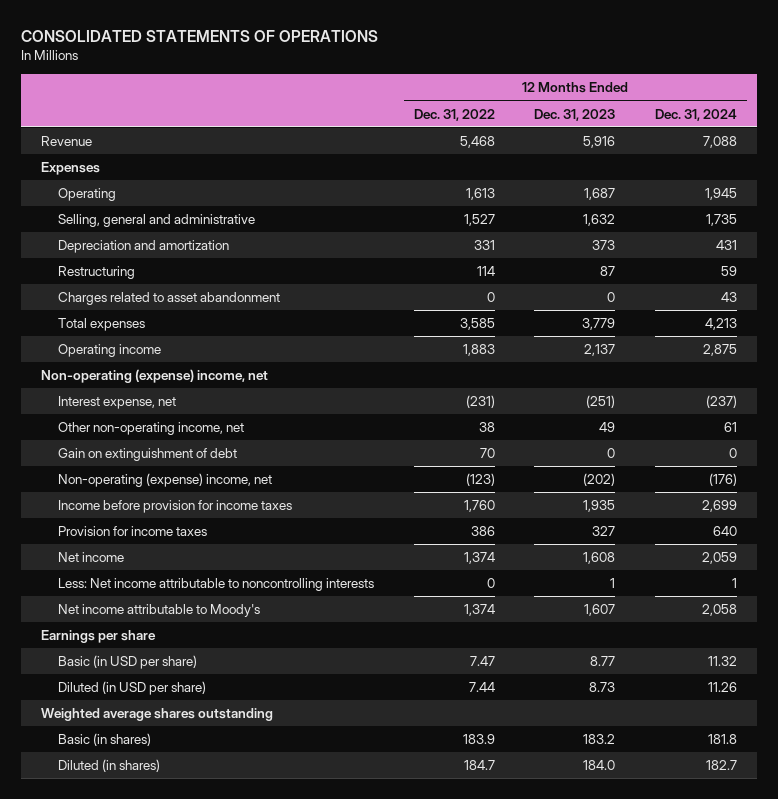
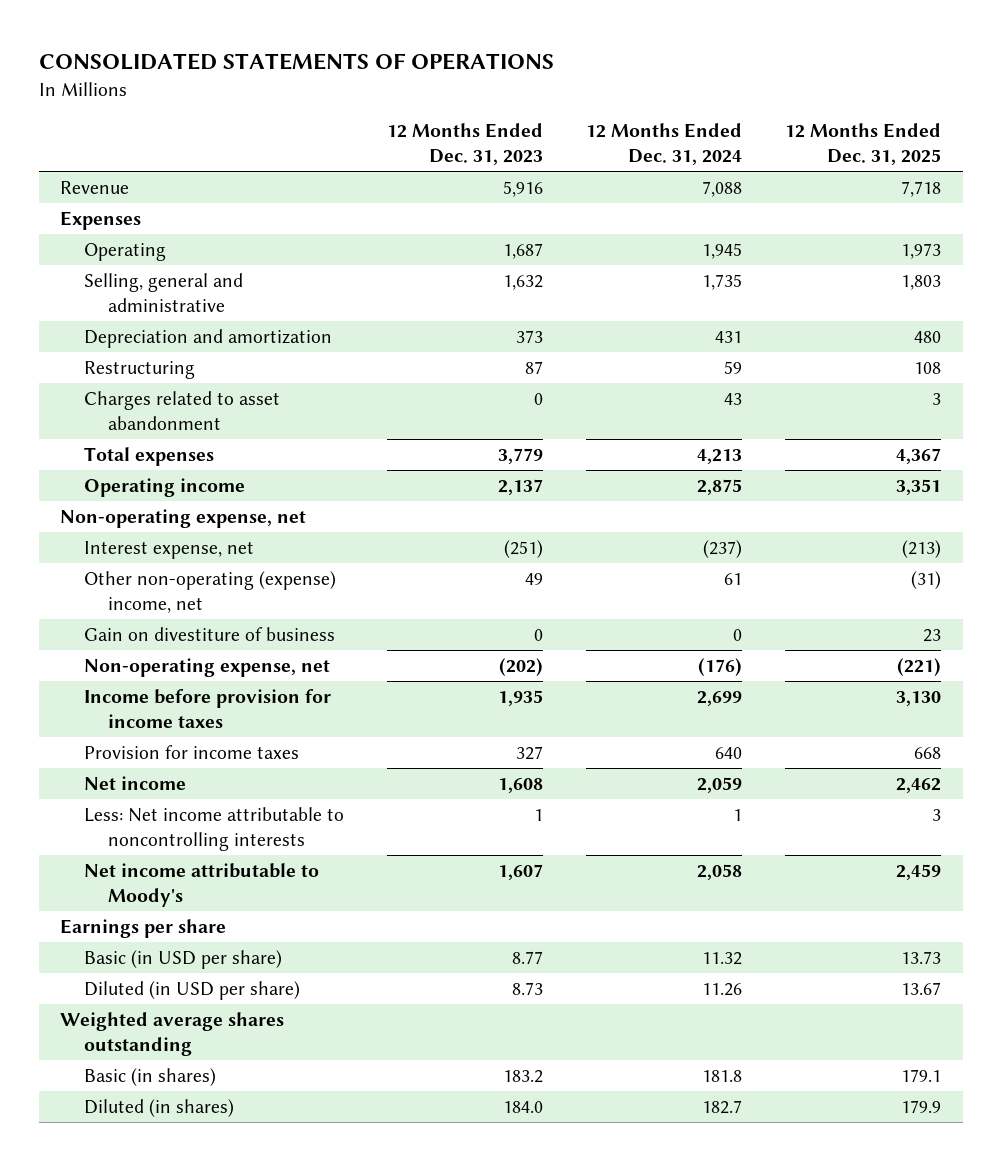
- | 12 Months Ended Dec. 31, 2022 | 12 Months Ended Dec. 31, 2023 | 12 Months Ended Dec. 31, 2024
+ | 12 Months Ended Dec. 31, 2023 | 12 Months Ended Dec. 31, 2024 | 12 Months Ended Dec. 31, 2025
- Non-operating (expense) income, net
+ Non-operating expense, net
- Other non-operating income, net | 38 | 49 | 61
- Gain on extinguishment of debt | 70 | 0 | 0
- Non-operating (expense) income, net | (123) | (202) | (176)
+ Other non-operating (expense) income, net | 49 | 61 | (31)
+ Gain on divestiture of business | 0 | 0 | 23
+ Non-operating expense, net | (202) | (176) | (221)

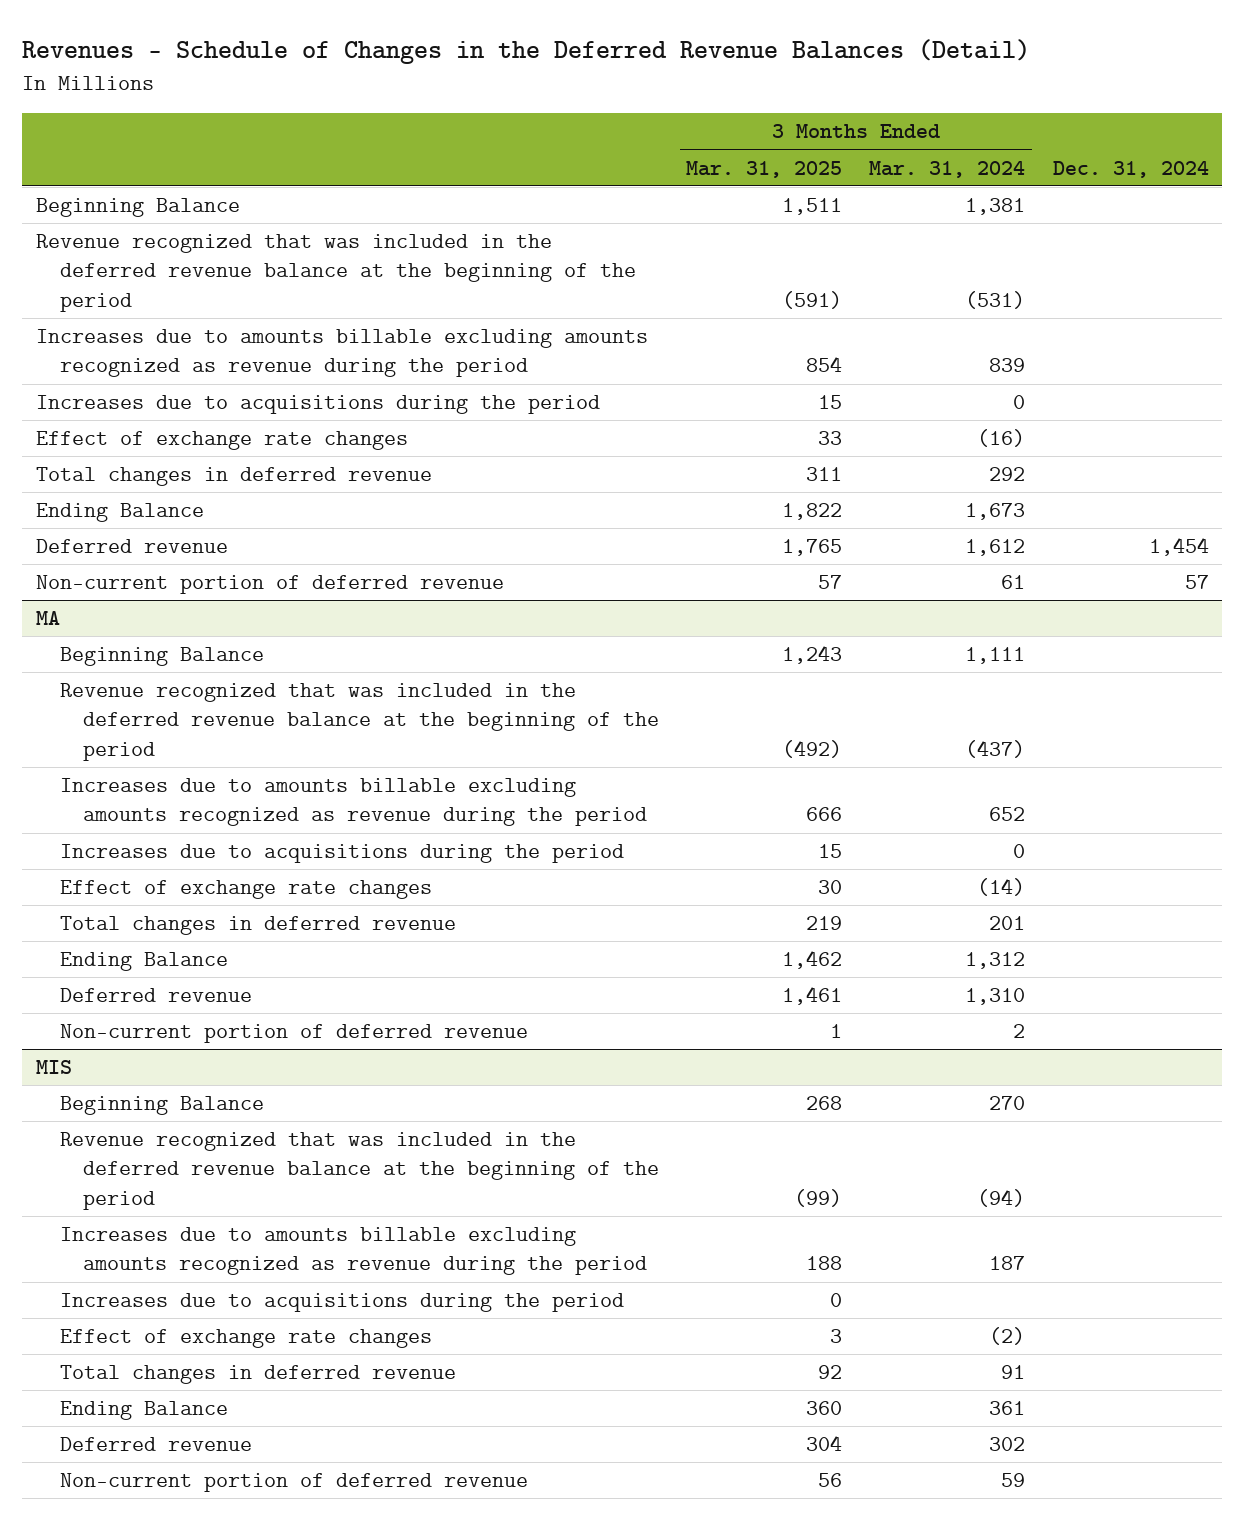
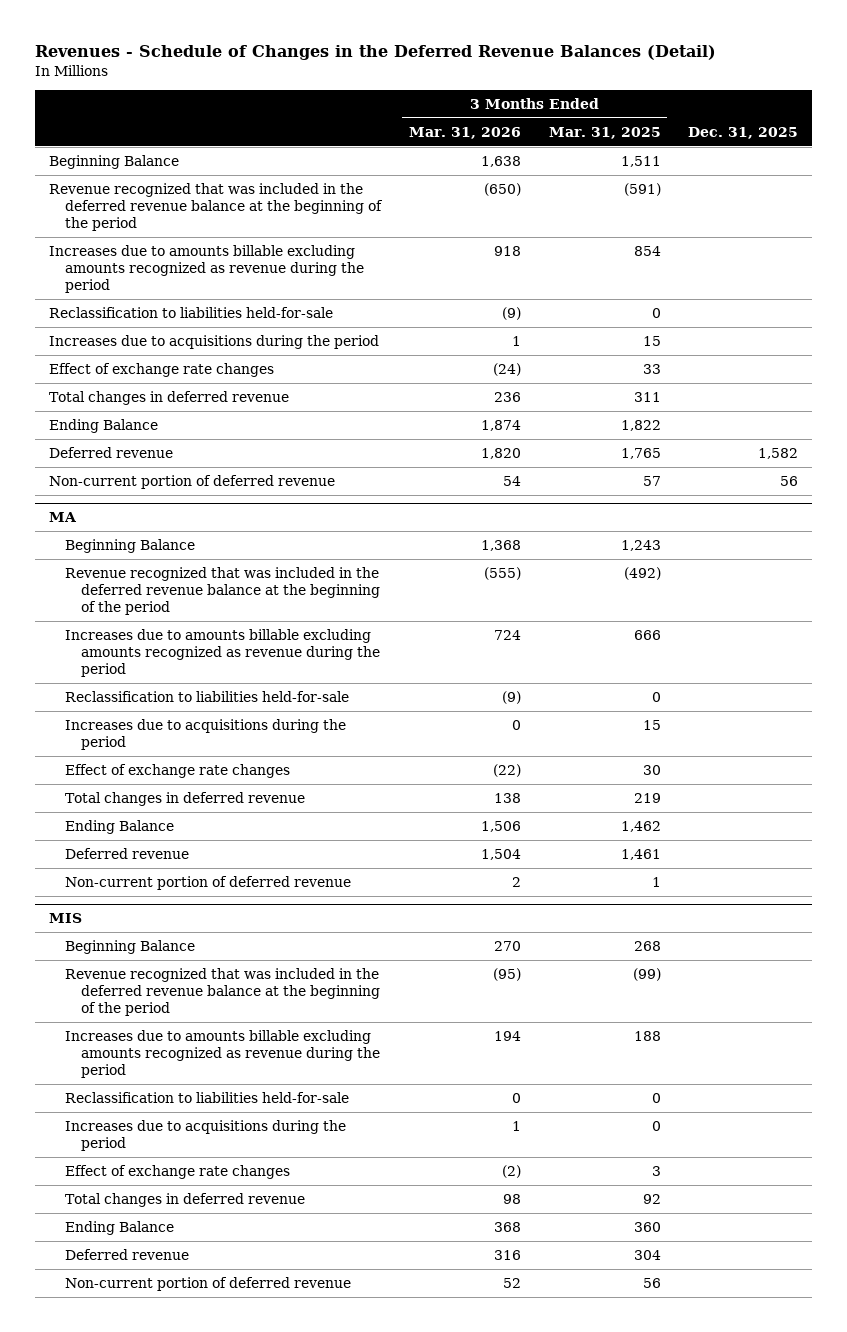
- | 3 Months Ended Mar. 31, 2025 | 3 Months Ended Mar. 31, 2024 | Dec. 31, 2024
+ | 3 Months Ended Mar. 31, 2026 | 3 Months Ended Mar. 31, 2025 | Dec. 31, 2025
+ Reclassification to liabilities held-for-sale | (9) | 0 |
@ MA
+ Reclassification to liabilities held-for-sale | (9) | 0 |
@ MIS
+ Reclassification to liabilities held-for-sale | 0 | 0 |

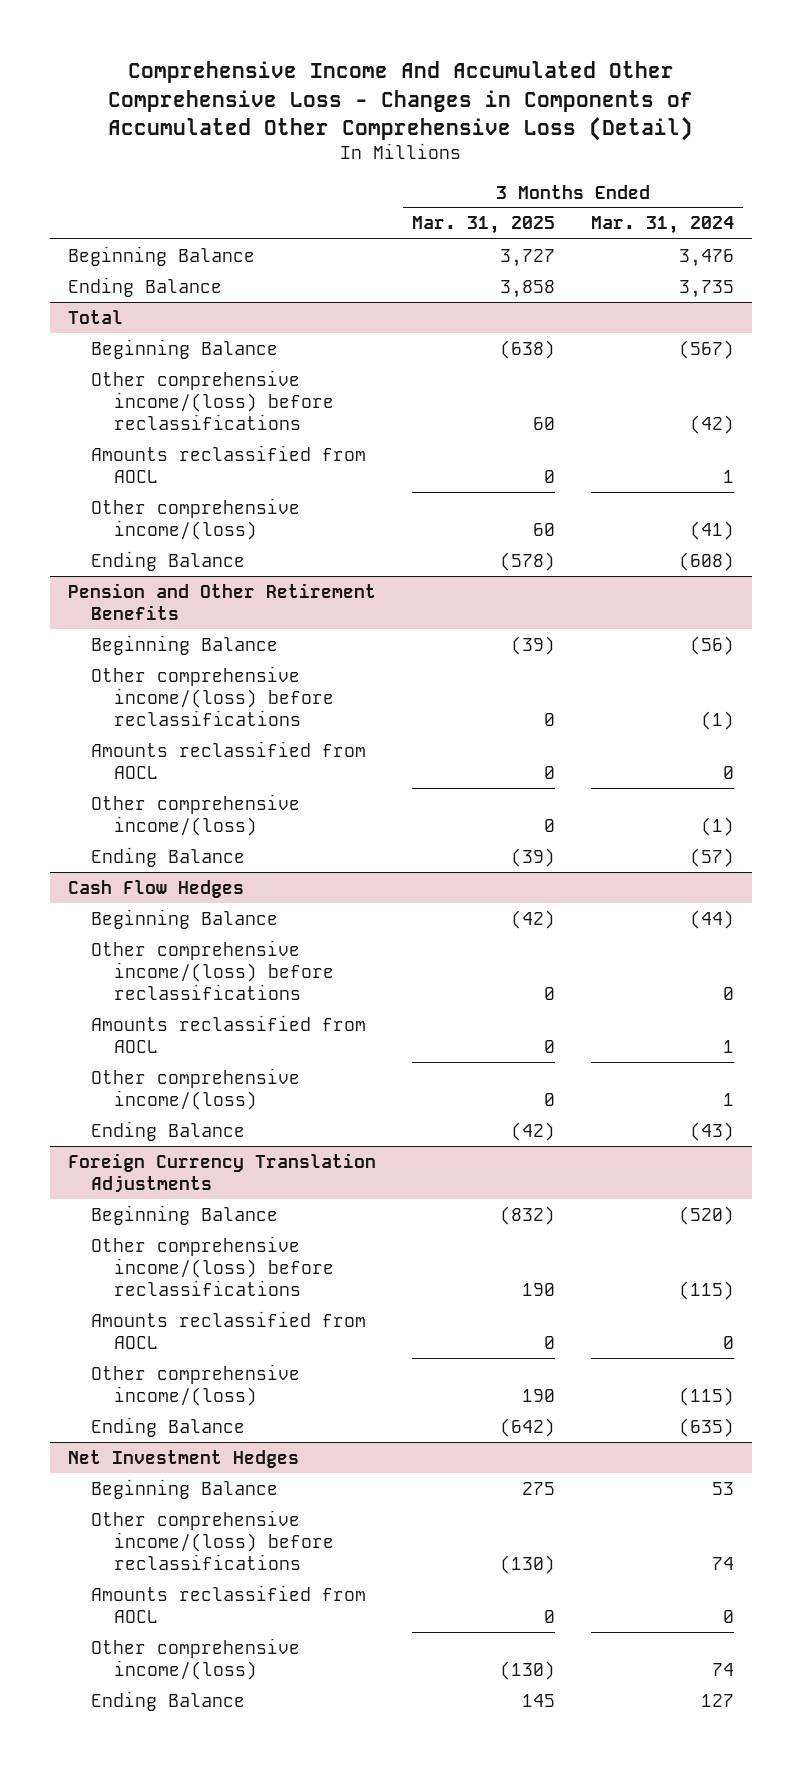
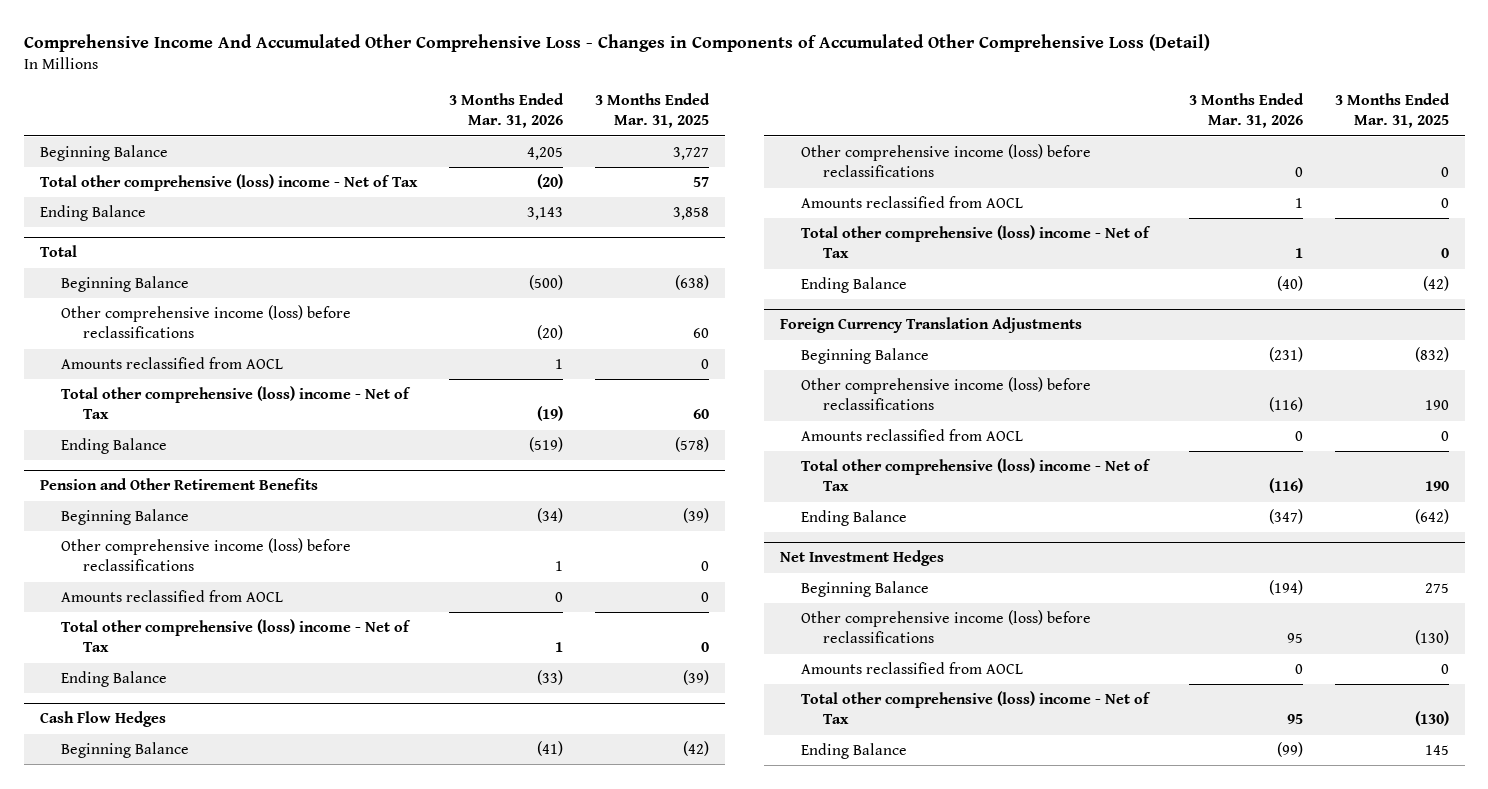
- | 3 Months Ended Mar. 31, 2025 | 3 Months Ended Mar. 31, 2024
+ | 3 Months Ended Mar. 31, 2026 | 3 Months Ended Mar. 31, 2025
+ Total other comprehensive (loss) income - Net of Tax | (20) | 57
@ Total
- Other comprehensive income/(loss) before reclassifications | 60 | (42)
+ Other comprehensive income (loss) before reclassifications | (20) | 60
- Other comprehensive income/(loss) | 60 | (41)
+ Total other comprehensive (loss) income - Net of Tax | (19) | 60
@ Pension and Other Retirement Benefits
- Other comprehensive income/(loss) before reclassifications | 0 | (1)
+ Other comprehensive income (loss) before reclassifications | 1 | 0
- Other comprehensive income/(loss) | 0 | (1)
+ Total other comprehensive (loss) income - Net of Tax | 1 | 0
@ Cash Flow Hedges
- Other comprehensive income/(loss) before reclassifications | 0 | 0
+ Other comprehensive income (loss) before reclassifications | 0 | 0
- Other comprehensive income/(loss) | 0 | 1
+ Total other comprehensive (loss) income - Net of Tax | 1 | 0
@ Foreign Currency Translation Adjustments
- Other comprehensive income/(loss) before reclassifications | 190 | (115)
+ Other comprehensive income (loss) before reclassifications | (116) | 190
- Other comprehensive income/(loss) | 190 | (115)
+ Total other comprehensive (loss) income - Net of Tax | (116) | 190
@ Net Investment Hedges
- Other comprehensive income/(loss) before reclassifications | (130) | 74
+ Other comprehensive income (loss) before reclassifications | 95 | (130)
- Other comprehensive income/(loss) | (130) | 74
+ Total other comprehensive (loss) income - Net of Tax | 95 | (130)

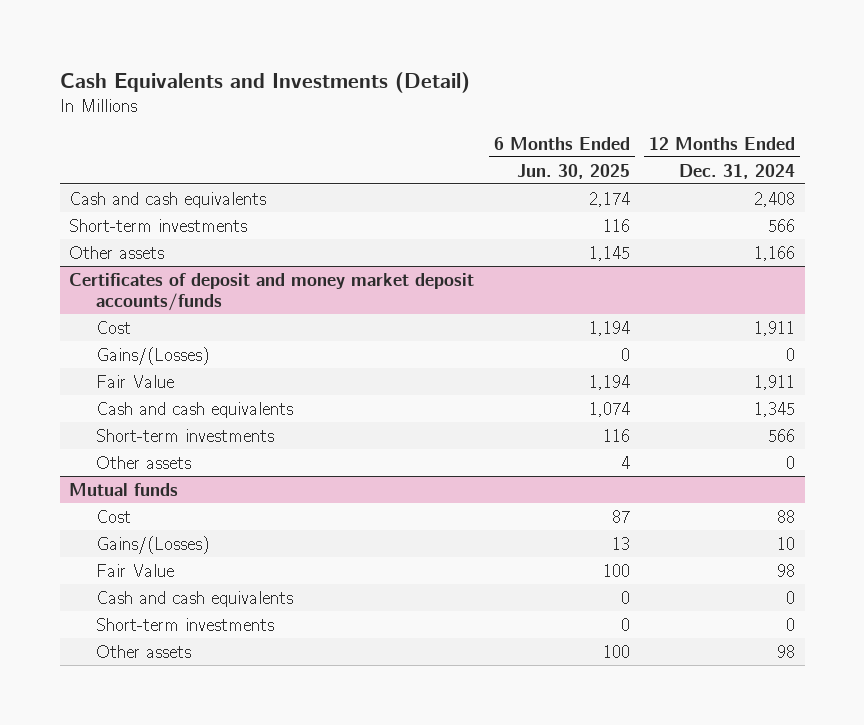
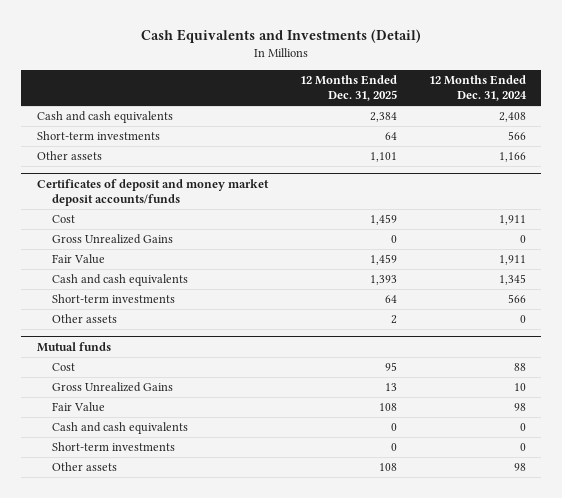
- | 6 Months Ended Jun. 30, 2025 | 12 Months Ended Dec. 31, 2024
+ | 12 Months Ended Dec. 31, 2025 | 12 Months Ended Dec. 31, 2024
@ Certificates of deposit and money market deposit accounts/funds
- Gains/(Losses) | 0 | 0
+ Gross Unrealized Gains | 0 | 0
@ Mutual funds
- Gains/(Losses) | 13 | 10
+ Gross Unrealized Gains | 13 | 10

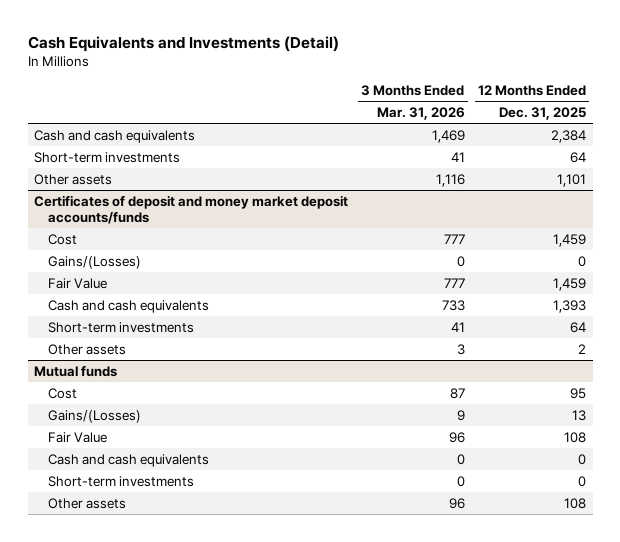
- | 12 Months Ended Dec. 31, 2025 | 12 Months Ended Dec. 31, 2024
+ | 3 Months Ended Mar. 31, 2026 | 12 Months Ended Dec. 31, 2025
@ Certificates of deposit and money market deposit accounts/funds
- Gross Unrealized Gains | 0 | 0
+ Gains/(Losses) | 0 | 0
@ Mutual funds
- Gross Unrealized Gains | 13 | 10
+ Gains/(Losses) | 9 | 13

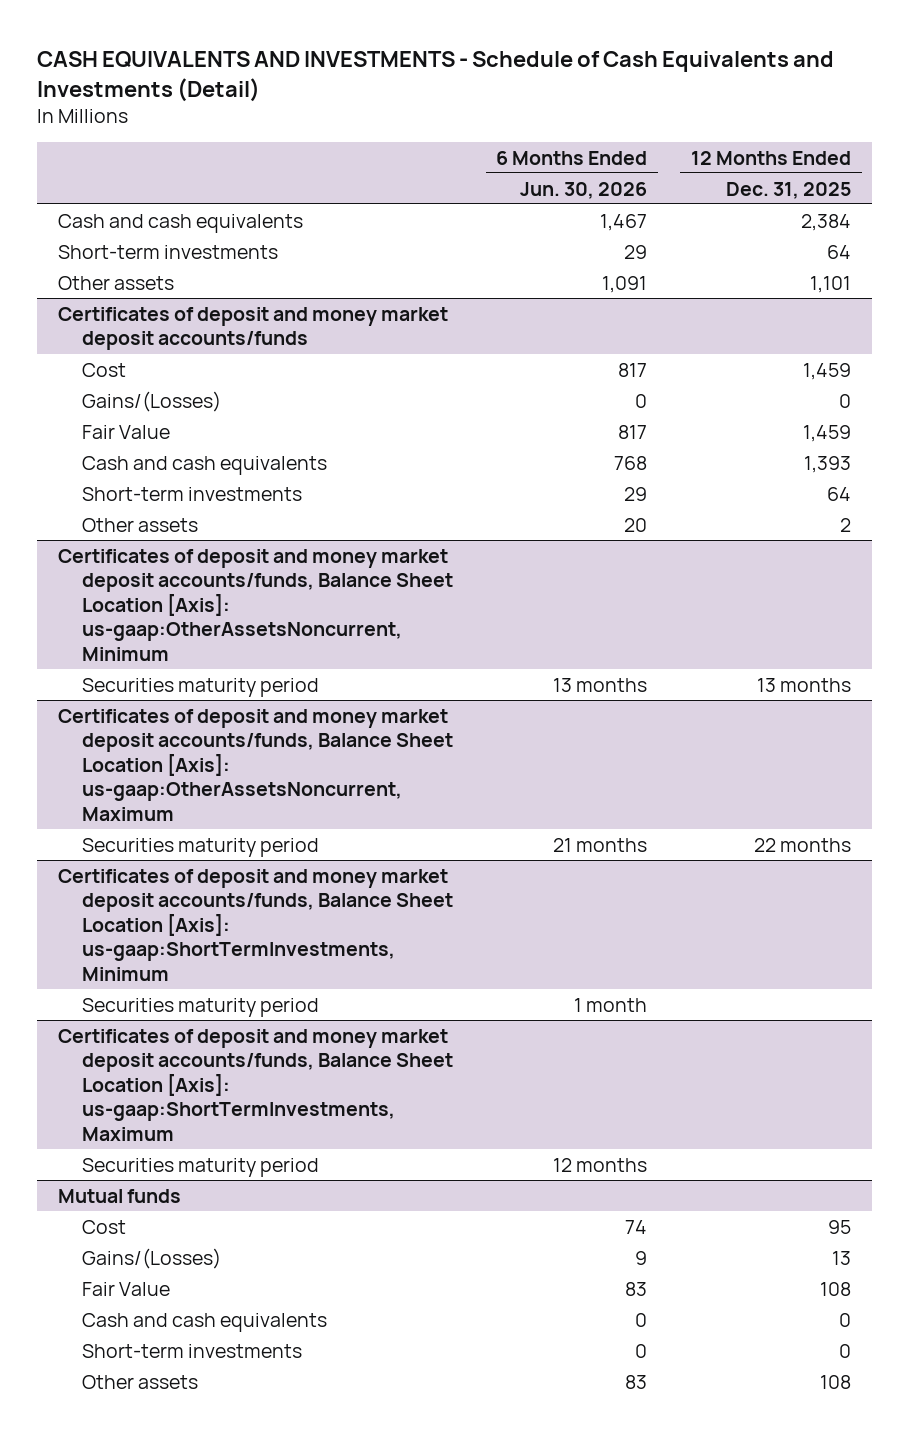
- Cash Equivalents and Investments (Detail)
+ CASH EQUIVALENTS AND INVESTMENTS - Schedule of Cash Equivalents and Investments (Detail)
- | 3 Months Ended Mar. 31, 2026 | 12 Months Ended Dec. 31, 2025
+ | 6 Months Ended Jun. 30, 2026 | 12 Months Ended Dec. 31, 2025
+ Certificates of deposit and money market deposit accounts/funds, Balance Sheet Location [Axis]: us-gaap:OtherAssetsNoncurrent, Minimum
+ Securities maturity period | 13 months | 13 months
+ Certificates of deposit and money market deposit accounts/funds, Balance Sheet Location [Axis]: us-gaap:OtherAssetsNoncurrent, Maximum
+ Securities maturity period | 21 months | 22 months
+ Certificates of deposit and money market deposit accounts/funds, Balance Sheet Location [Axis]: us-gaap:ShortTermInvestments, Minimum
+ Securities maturity period | 1 month |
+ Certificates of deposit and money market deposit accounts/funds, Balance Sheet Location [Axis]: us-gaap:ShortTermInvestments, Maximum
+ Securities maturity period | 12 months |

